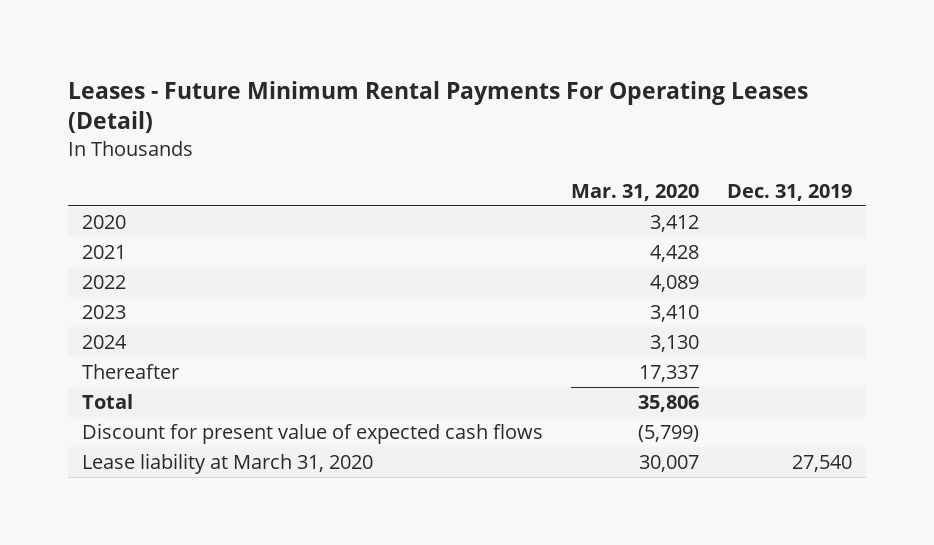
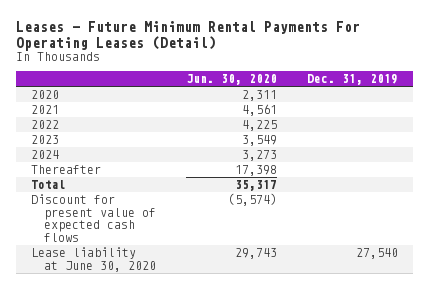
- | Mar. 31, 2020 | Dec. 31, 2019
+ | Jun. 30, 2020 | Dec. 31, 2019
- Lease liability at March 31, 2020 | 30,007 | 27,540
+ Lease liability at June 30, 2020 | 29,743 | 27,540

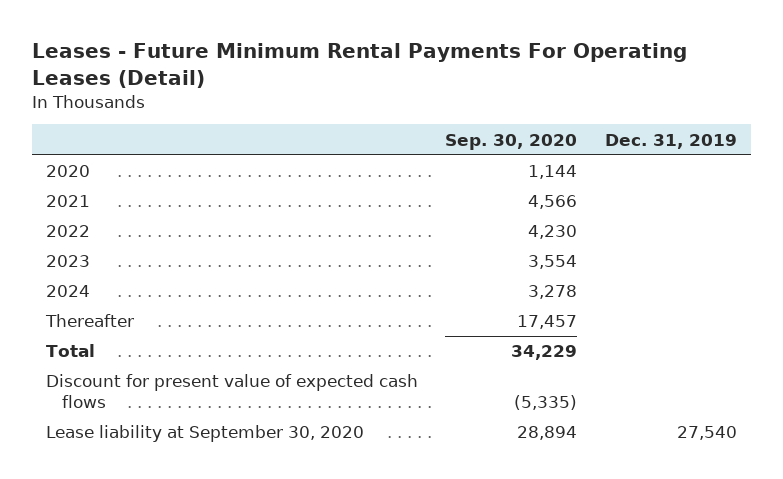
- | Jun. 30, 2020 | Dec. 31, 2019
+ | Sep. 30, 2020 | Dec. 31, 2019
- Lease liability at June 30, 2020 | 29,743 | 27,540
+ Lease liability at September 30, 2020 | 28,894 | 27,540

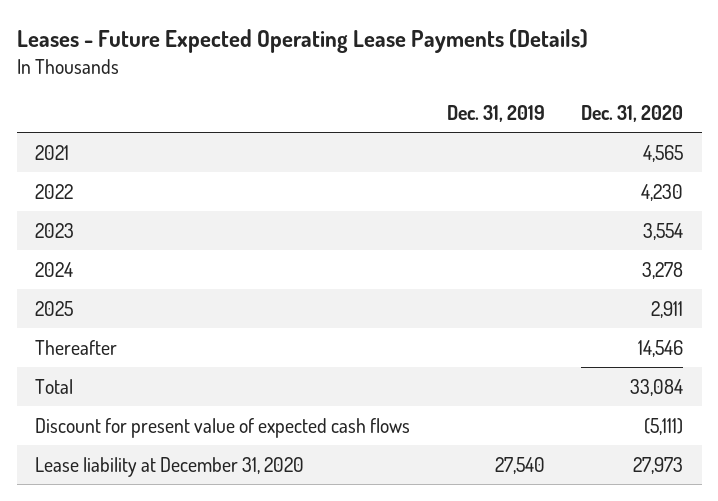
- Leases - Future Minimum Rental Payments For Operating Leases (Detail)
+ Leases - Future Expected Operating Lease Payments (Details)
- | Sep. 30, 2020 | Dec. 31, 2019
+ | Dec. 31, 2019 | Dec. 31, 2020
- 2020 | 1,144 |
+ 2025 | | 2,911
- Lease liability at September 30, 2020 | 28,894 | 27,540
+ Lease liability at December 31, 2020 | 27,540 | 27,973

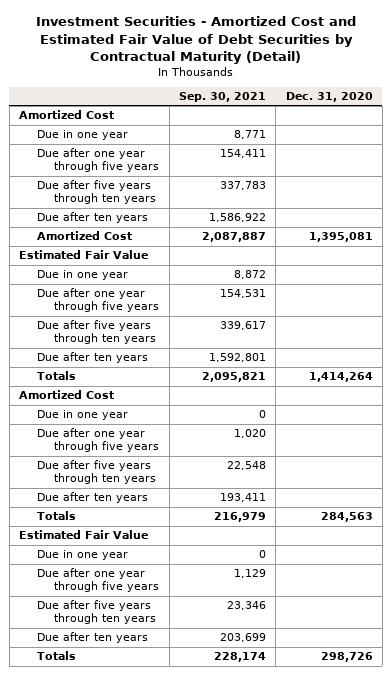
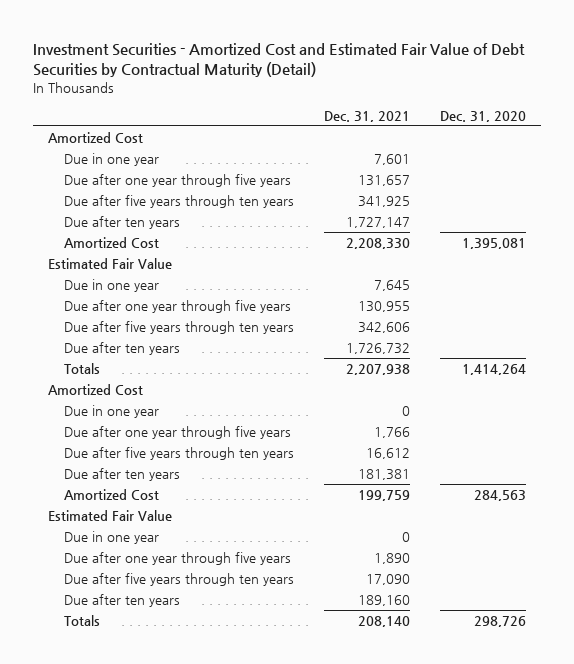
- | Sep. 30, 2021 | Dec. 31, 2020
+ | Dec. 31, 2021 | Dec. 31, 2020
- Totals | 216,979 | 284,563
+ Amortized Cost | 199,759 | 284,563

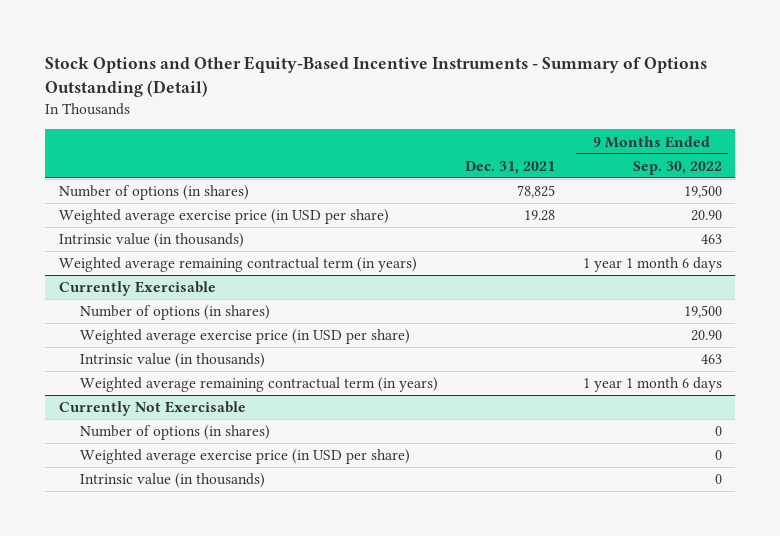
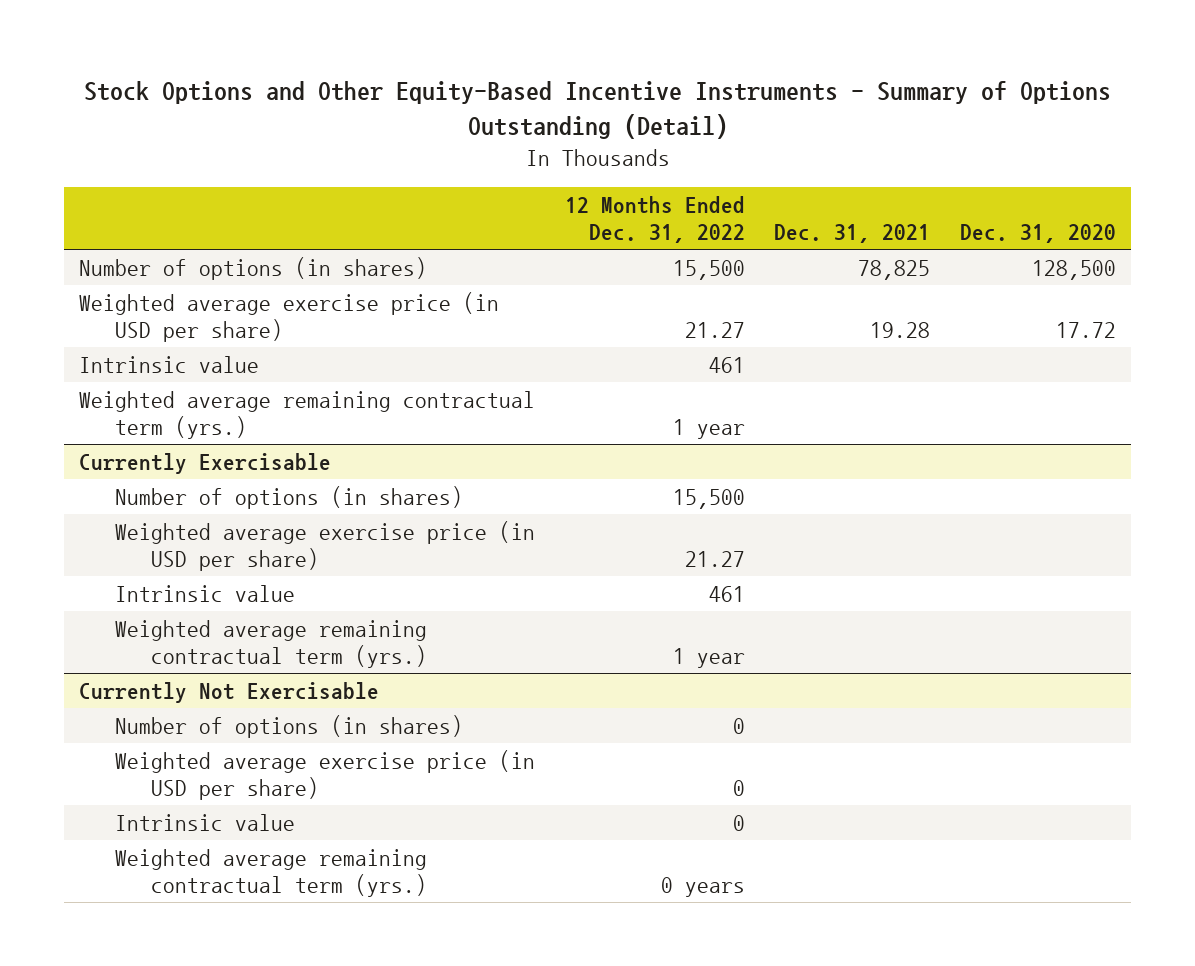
- | Dec. 31, 2021 | 9 Months Ended Sep. 30, 2022
+ | 12 Months Ended Dec. 31, 2022 | Dec. 31, 2021 | Dec. 31, 2020
- Intrinsic value (in thousands) | | 463
- Weighted average remaining contractual term (in years) | | 1 year 1 month 6 days
+ Intrinsic value | 461 | |
+ Weighted average remaining contractual term (yrs.) | 1 year | |
@ Currently Exercisable
- Intrinsic value (in thousands) | | 463
- Weighted average remaining contractual term (in years) | | 1 year 1 month 6 days
+ Intrinsic value | 461 | |
+ Weighted average remaining contractual term (yrs.) | 1 year | |
@ Currently Not Exercisable
- Intrinsic value (in thousands) | | 0
+ Intrinsic value | 0 | |
+ Weighted average remaining contractual term (yrs.) | 0 years | |

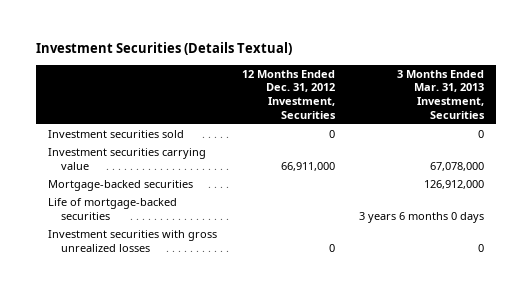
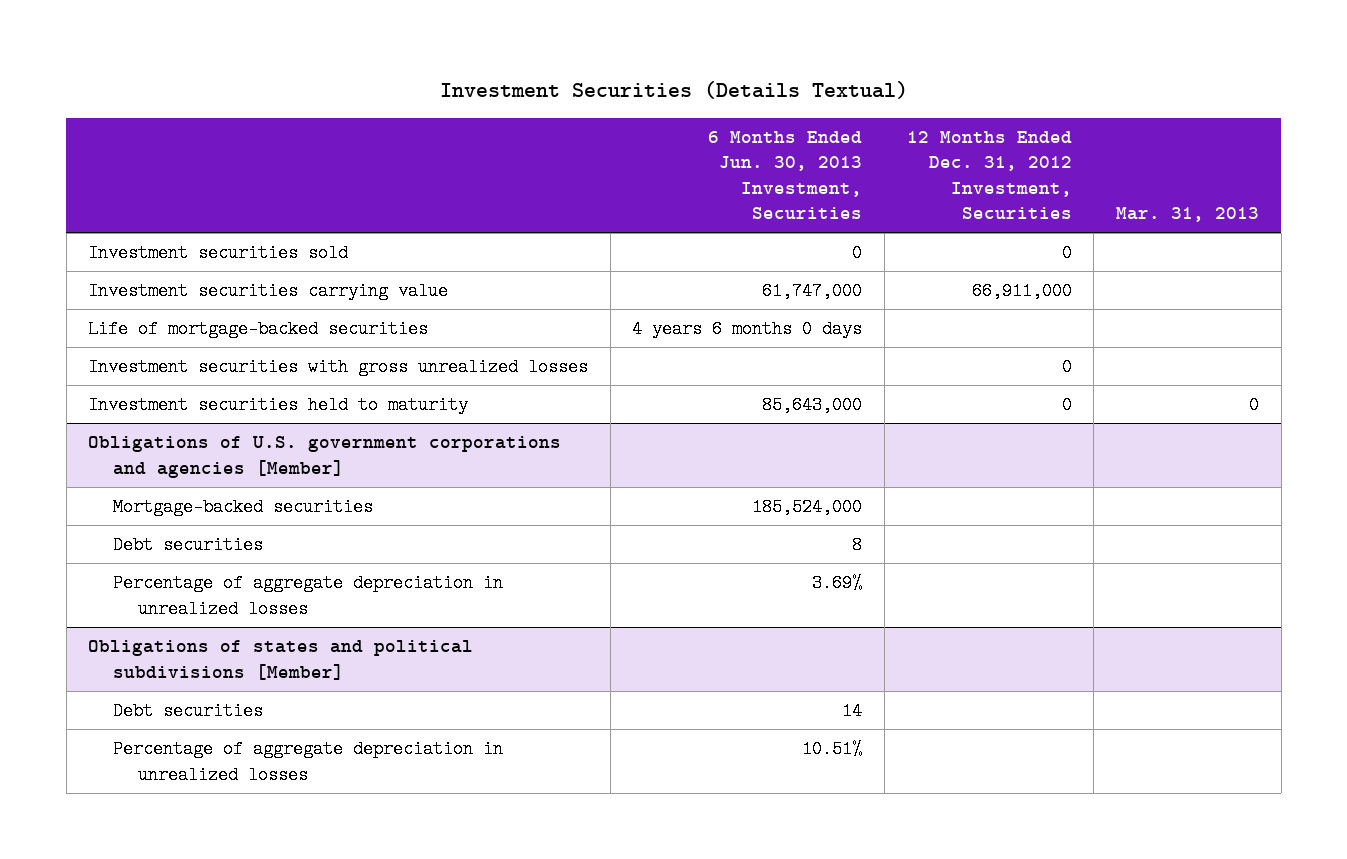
- | 12 Months Ended Dec. 31, 2012 Investment, Securities | 3 Months Ended Mar. 31, 2013 Investment, Securities
+ | 6 Months Ended Jun. 30, 2013 Investment, Securities | 12 Months Ended Dec. 31, 2012 Investment, Securities | Mar. 31, 2013
- Mortgage-backed securities | | 126,912,000
+ Investment securities held to maturity | 85,643,000 | 0 | 0
+ Obligations of U.S. government corporations and agencies [Member]
+ Mortgage-backed securities | 185,524,000 | |
+ Debt securities | 8 | |
+ Percentage of aggregate depreciation in unrealized losses | 3.69% | |
+ Obligations of states and political subdivisions [Member]
+ Debt securities | 14 | |
+ Percentage of aggregate depreciation in unrealized losses | 10.51% | |

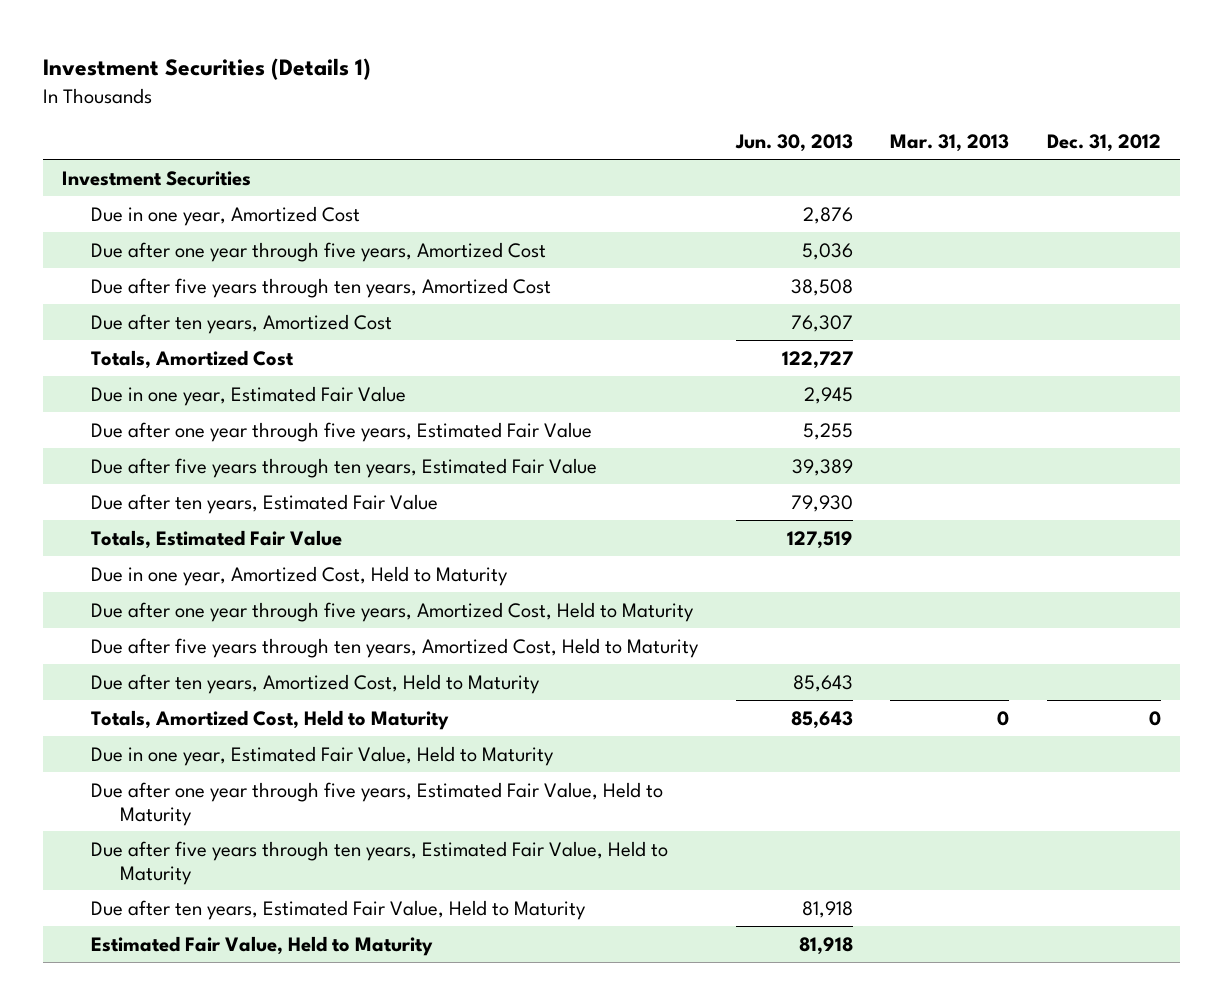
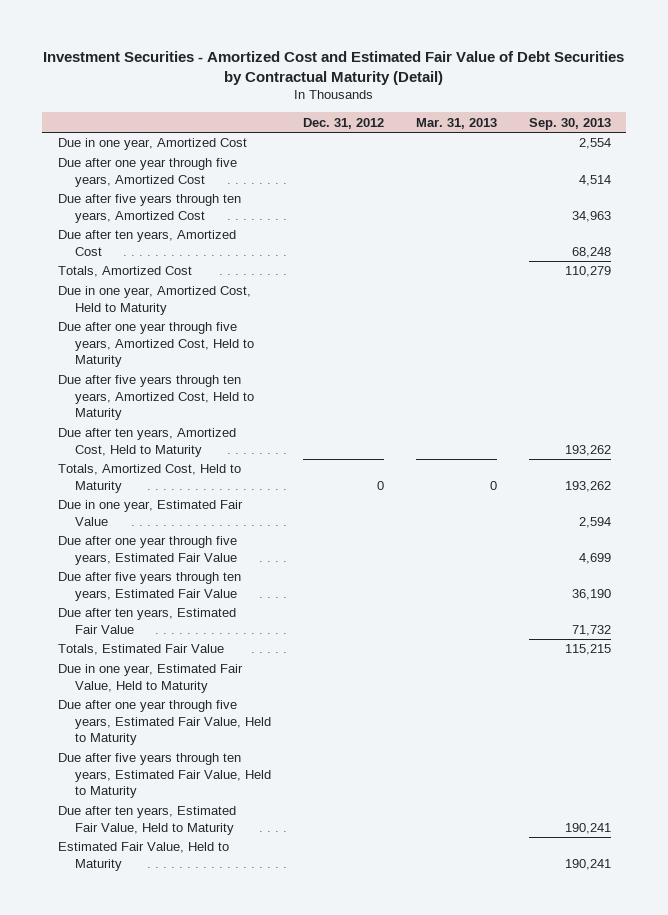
- Investment Securities (Details 1)
+ Investment Securities - Amortized Cost and Estimated Fair Value of Debt Securities by Contractual Maturity (Detail)
- | Jun. 30, 2013 | Mar. 31, 2013 | Dec. 31, 2012
+ | Dec. 31, 2012 | Mar. 31, 2013 | Sep. 30, 2013
- Investment Securities
moved down: Due in one year, Estimated Fair Value | | | 2,594
moved down: Due after one year through five years, Estimated Fair Value | | | 4,699
moved down: Due after five years through ten years, Estimated Fair Value | | | 36,190
moved down: Due after ten years, Estimated Fair Value | | | 71,732
moved down: Totals, Estimated Fair Value | | | 115,215

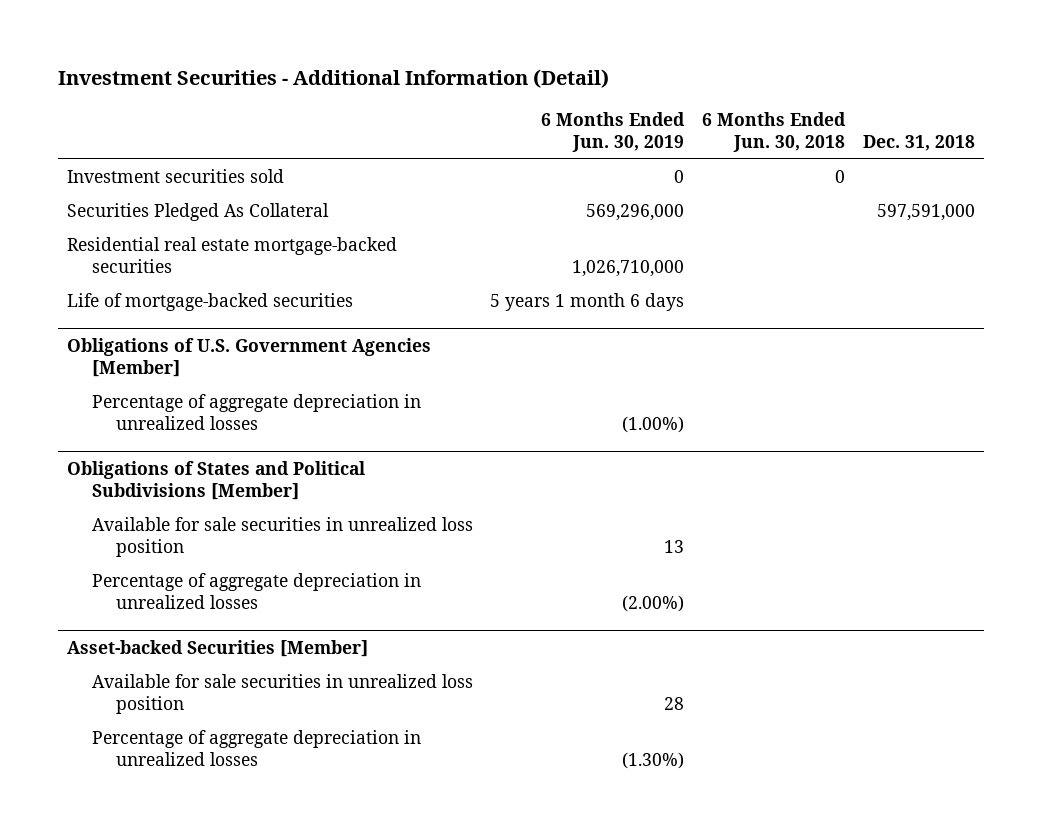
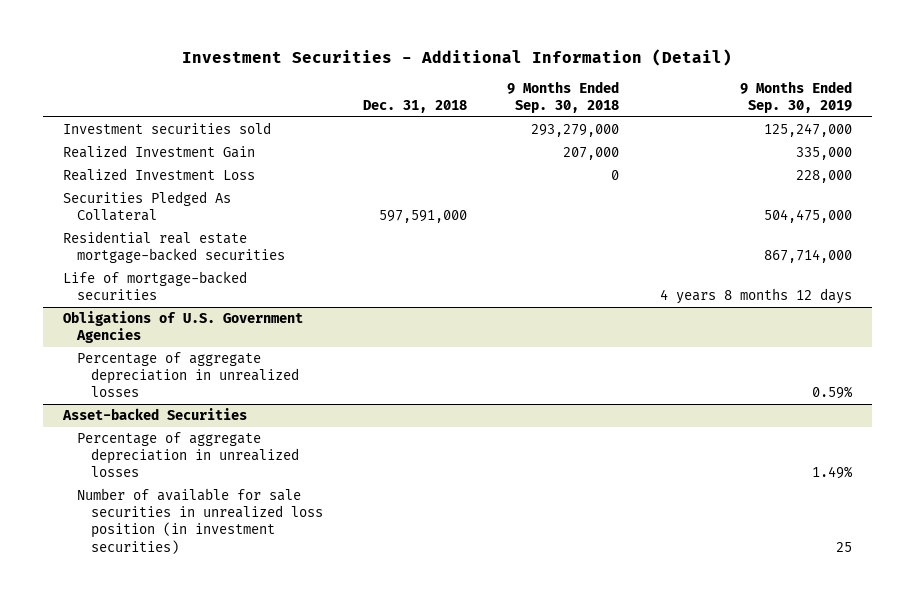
- | 6 Months Ended Jun. 30, 2019 | 6 Months Ended Jun. 30, 2018 | Dec. 31, 2018
+ | Dec. 31, 2018 | 9 Months Ended Sep. 30, 2018 | 9 Months Ended Sep. 30, 2019
+ Realized Investment Gain | | 207,000 | 335,000
+ Realized Investment Loss | | 0 | 228,000
- Obligations of U.S. Government Agencies [Member]
+ Obligations of U.S. Government Agencies
- Obligations of States and Political Subdivisions [Member]
- Available for sale securities in unrealized loss position | 13 | |
- Percentage of aggregate depreciation in unrealized losses | (2.00%) | |
- Asset-backed Securities [Member]
- Available for sale securities in unrealized loss position | 28 | |
+ Asset-backed Securities
+ Number of available for sale securities in unrealized loss position (in investment securities) | | | 25

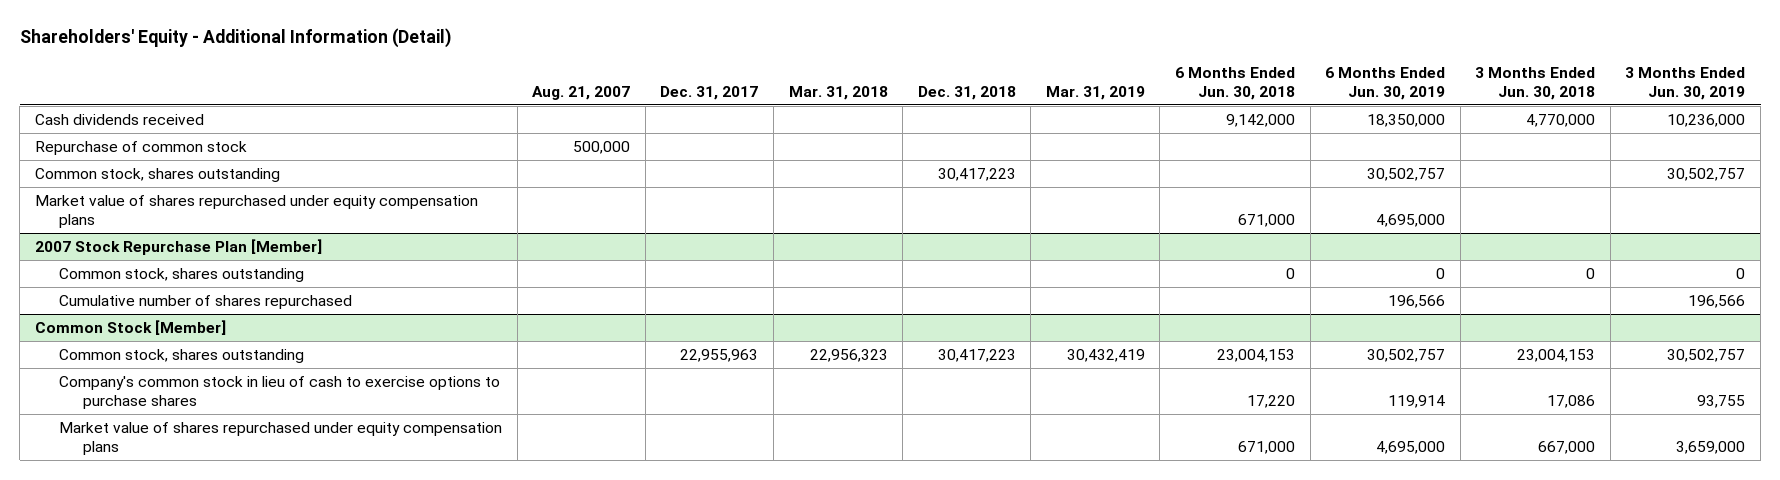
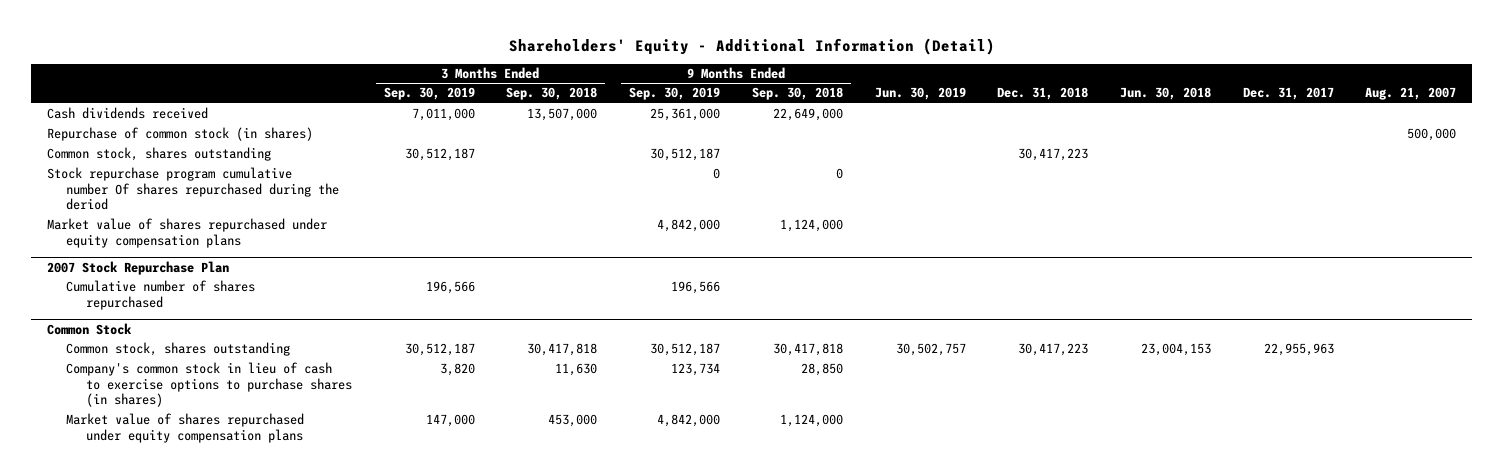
- | Aug. 21, 2007 | Dec. 31, 2017 | Mar. 31, 2018 | Dec. 31, 2018 | Mar. 31, 2019 | 6 Months Ended Jun. 30, 2018 | 6 Months Ended Jun. 30, 2019 | 3 Months Ended Jun. 30, 2018 | 3 Months Ended Jun. 30, 2019
+ | 3 Months Ended Sep. 30, 2019 | 3 Months Ended Sep. 30, 2018 | 9 Months Ended Sep. 30, 2019 | 9 Months Ended Sep. 30, 2018 | Jun. 30, 2019 | Dec. 31, 2018 | Jun. 30, 2018 | Dec. 31, 2017 | Aug. 21, 2007
- Repurchase of common stock | 500,000 | | | | | | | |
+ Repurchase of common stock (in shares) | | | | | | | | | 500,000
+ Stock repurchase program cumulative number Of shares repurchased during the deriod | | | 0 | 0 | | | | |
- 2007 Stock Repurchase Plan [Member]
- Common stock, shares outstanding | | | | | | 0 | 0 | 0 | 0
+ 2007 Stock Repurchase Plan
- Common Stock [Member]
+ Common Stock
- Company's common stock in lieu of cash to exercise options to purchase shares | | | | | | 17,220 | 119,914 | 17,086 | 93,755
+ Company's common stock in lieu of cash to exercise options to purchase shares (in shares) | 3,820 | 11,630 | 123,734 | 28,850 | | | | |

